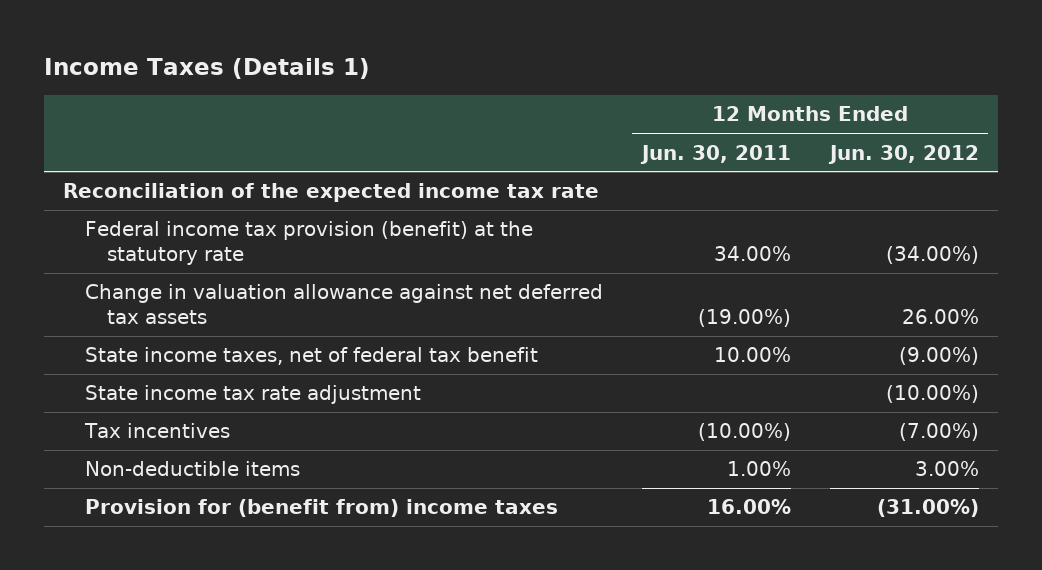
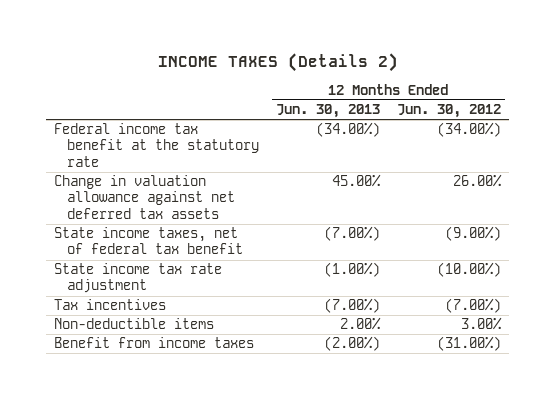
- Income Taxes (Details 1)
+ INCOME TAXES (Details 2)
- | 12 Months Ended Jun. 30, 2011 | 12 Months Ended Jun. 30, 2012
+ | 12 Months Ended Jun. 30, 2013 | 12 Months Ended Jun. 30, 2012
- Reconciliation of the expected income tax rate
- Federal income tax provision (benefit) at the statutory rate | 34.00% | (34.00%)
+ Federal income tax benefit at the statutory rate | (34.00%) | (34.00%)
- Provision for (benefit from) income taxes | 16.00% | (31.00%)
+ Benefit from income taxes | (2.00%) | (31.00%)

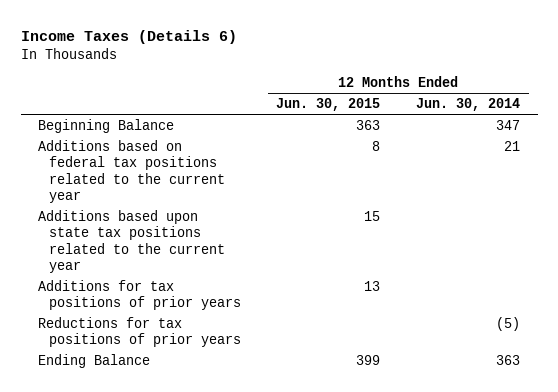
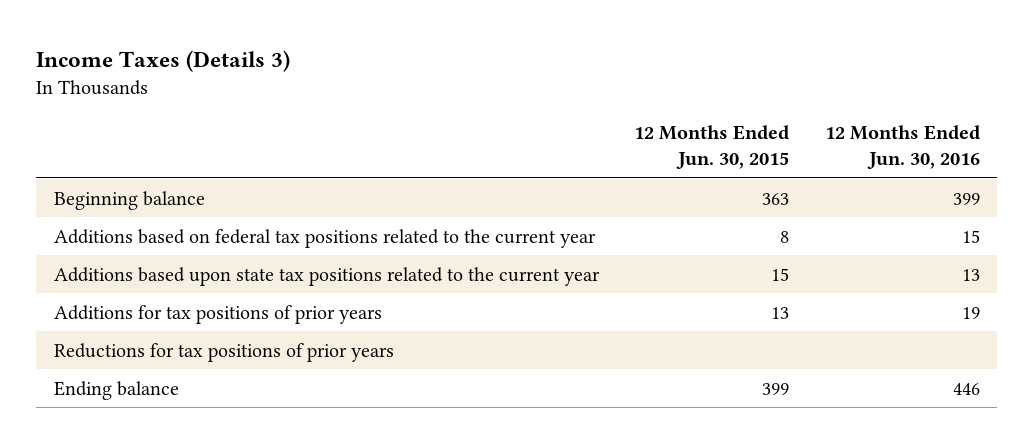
- Income Taxes (Details 6)
+ Income Taxes (Details 3)
- | 12 Months Ended Jun. 30, 2015 | 12 Months Ended Jun. 30, 2014
+ | 12 Months Ended Jun. 30, 2015 | 12 Months Ended Jun. 30, 2016
- Beginning Balance | 363 | 347
+ Beginning balance | 363 | 399
- Ending Balance | 399 | 363
+ Ending balance | 399 | 446

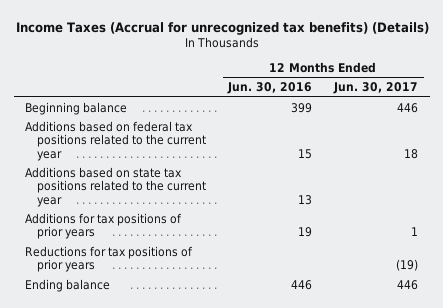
- Income Taxes (Details 3)
+ Income Taxes (Accrual for unrecognized tax benefits) (Details)
- | 12 Months Ended Jun. 30, 2015 | 12 Months Ended Jun. 30, 2016
+ | 12 Months Ended Jun. 30, 2016 | 12 Months Ended Jun. 30, 2017
- Additions based upon state tax positions related to the current year | 15 | 13
+ Additions based on state tax positions related to the current year | 13 |

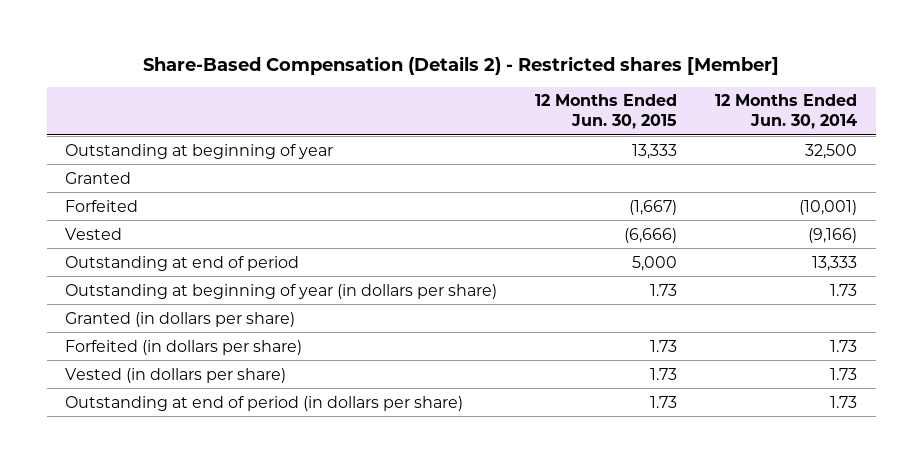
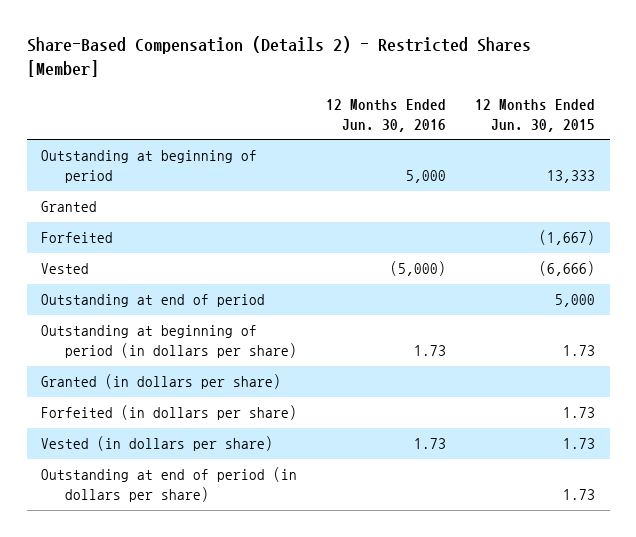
- Share-Based Compensation (Details 2) - Restricted shares [Member]
+ Share-Based Compensation (Details 2) - Restricted Shares [Member]
- | 12 Months Ended Jun. 30, 2015 | 12 Months Ended Jun. 30, 2014
+ | 12 Months Ended Jun. 30, 2016 | 12 Months Ended Jun. 30, 2015
- Outstanding at beginning of year | 13,333 | 32,500
+ Outstanding at beginning of period | 5,000 | 13,333
- Outstanding at beginning of year (in dollars per share) | 1.73 | 1.73
+ Outstanding at beginning of period (in dollars per share) | 1.73 | 1.73

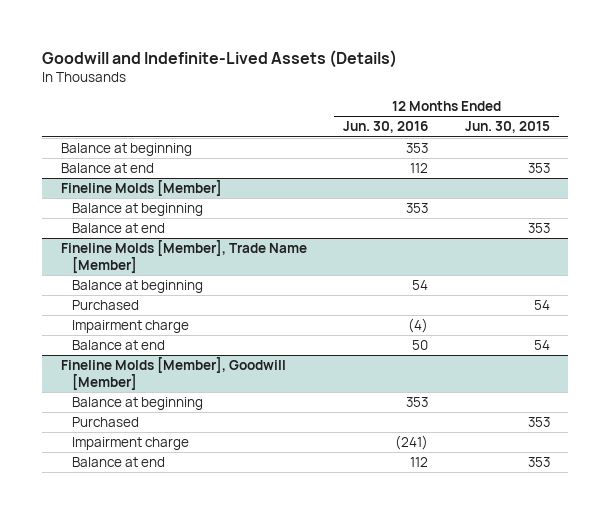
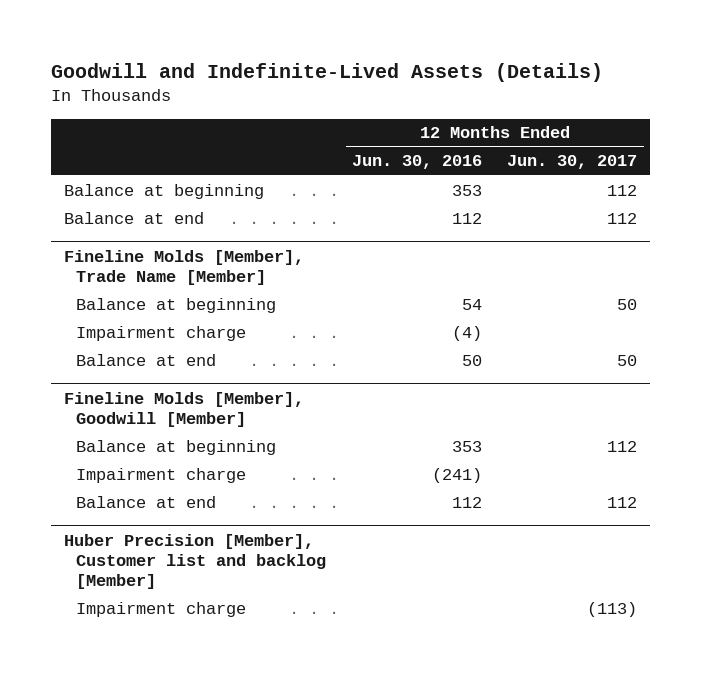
- | 12 Months Ended Jun. 30, 2016 | 12 Months Ended Jun. 30, 2015
+ | 12 Months Ended Jun. 30, 2016 | 12 Months Ended Jun. 30, 2017
- Fineline Molds [Member]
- Balance at beginning | 353 |
- Balance at end | | 353
@ Fineline Molds [Member], Trade Name [Member]
- Purchased | | 54
@ Fineline Molds [Member], Goodwill [Member]
- Purchased | | 353
+ Huber Precision [Member], Customer list and backlog [Member]
+ Impairment charge | | (113)

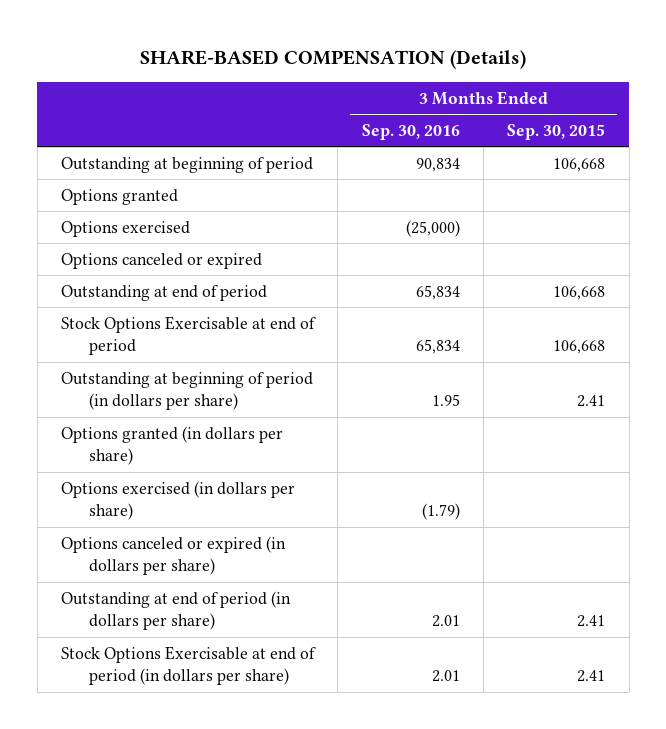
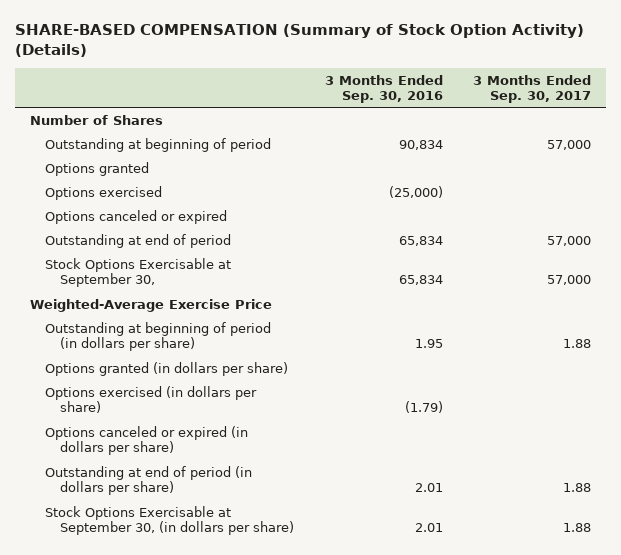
- SHARE-BASED COMPENSATION (Details)
+ SHARE-BASED COMPENSATION (Summary of Stock Option Activity) (Details)
- | 3 Months Ended Sep. 30, 2016 | 3 Months Ended Sep. 30, 2015
+ | 3 Months Ended Sep. 30, 2016 | 3 Months Ended Sep. 30, 2017
+ Number of Shares
- Stock Options Exercisable at end of period | 65,834 | 106,668
+ Stock Options Exercisable at September 30, | 65,834 | 57,000
+ Weighted-Average Exercise Price
- Stock Options Exercisable at end of period (in dollars per share) | 2.01 | 2.41
+ Stock Options Exercisable at September 30, (in dollars per share) | 2.01 | 1.88

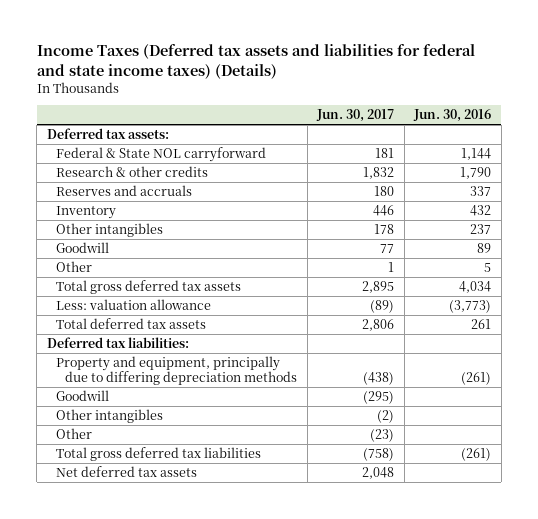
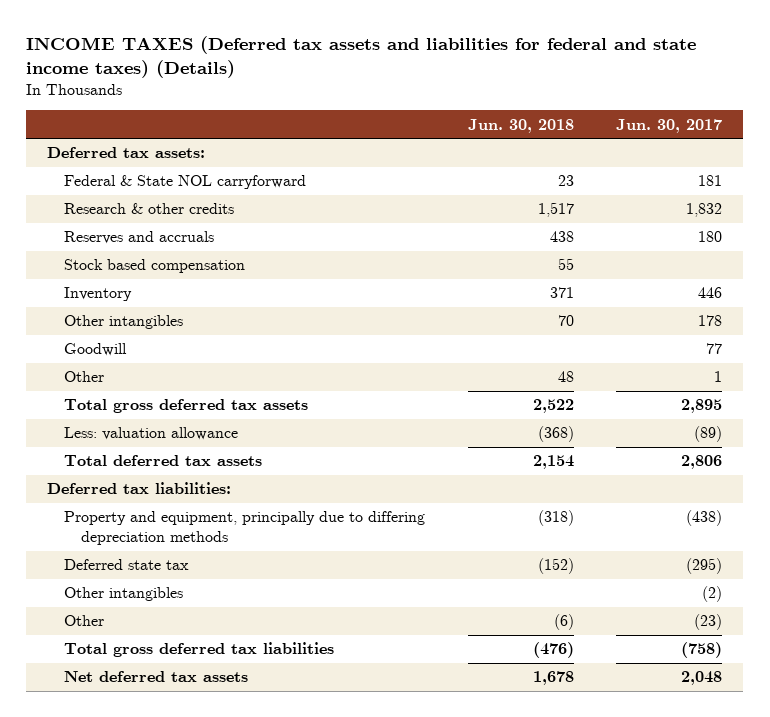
- Income Taxes (Deferred tax assets and liabilities for federal and state income taxes) (Details)
+ INCOME TAXES (Deferred tax assets and liabilities for federal and state income taxes) (Details)
- | Jun. 30, 2017 | Jun. 30, 2016
+ | Jun. 30, 2018 | Jun. 30, 2017
+ Stock based compensation | 55 |
- Goodwill | (295) |
+ Deferred state tax | (152) | (295)

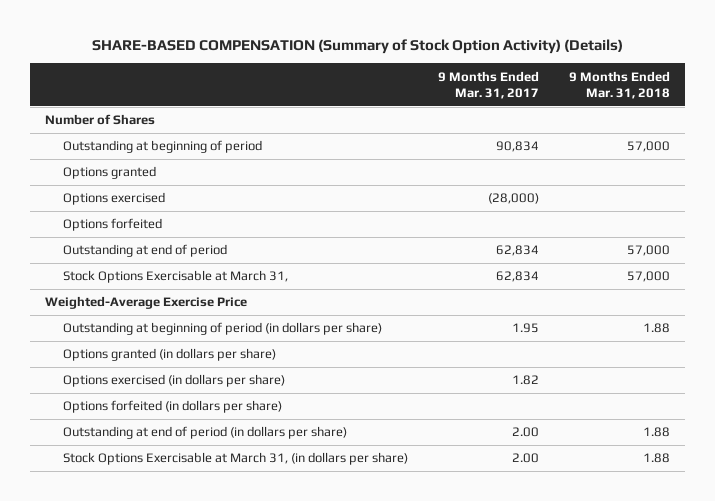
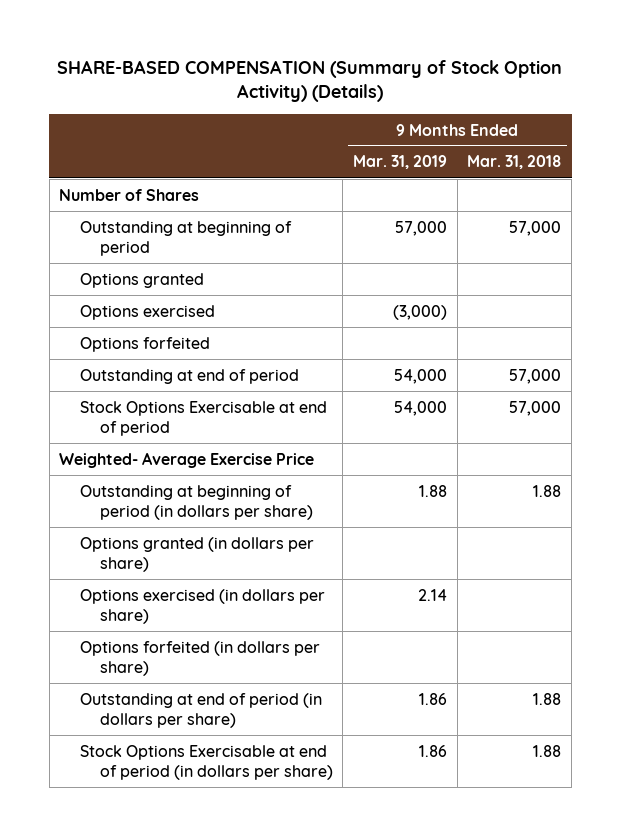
- | 9 Months Ended Mar. 31, 2017 | 9 Months Ended Mar. 31, 2018
+ | 9 Months Ended Mar. 31, 2019 | 9 Months Ended Mar. 31, 2018
- Stock Options Exercisable at March 31, | 62,834 | 57,000
- Weighted-Average Exercise Price
+ Stock Options Exercisable at end of period | 54,000 | 57,000
+ Weighted- Average Exercise Price
- Stock Options Exercisable at March 31, (in dollars per share) | 2.00 | 1.88
+ Stock Options Exercisable at end of period (in dollars per share) | 1.86 | 1.88

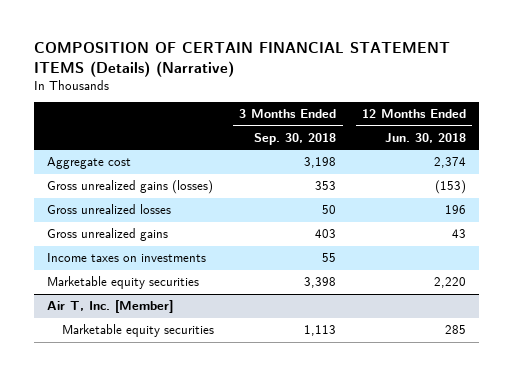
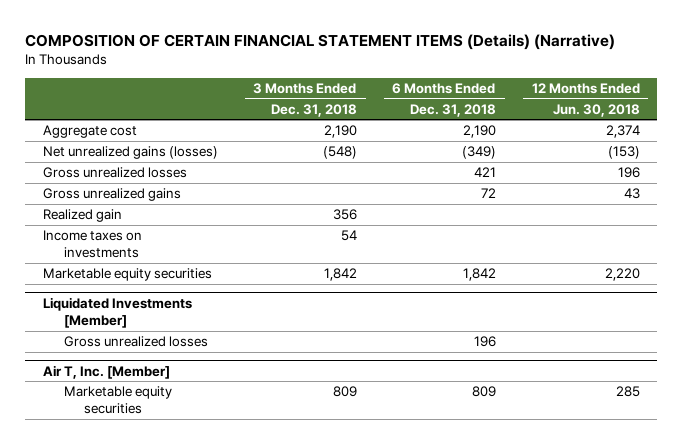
- | 3 Months Ended Sep. 30, 2018 | 12 Months Ended Jun. 30, 2018
+ | 3 Months Ended Dec. 31, 2018 | 6 Months Ended Dec. 31, 2018 | 12 Months Ended Jun. 30, 2018
- Gross unrealized gains (losses) | 353 | (153)
+ Net unrealized gains (losses) | (548) | (349) | (153)
+ Realized gain | 356 | |
+ Liquidated Investments [Member]
+ Gross unrealized losses | | 196 |

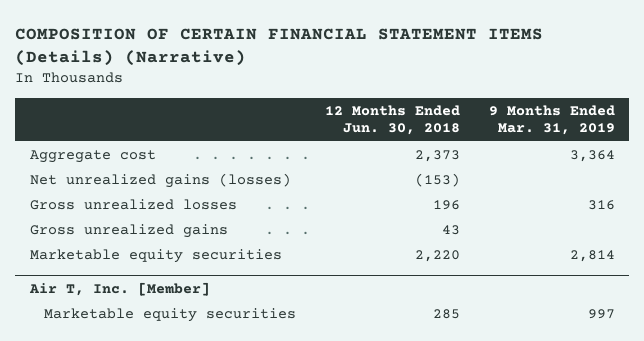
- | 3 Months Ended Dec. 31, 2018 | 6 Months Ended Dec. 31, 2018 | 12 Months Ended Jun. 30, 2018
+ | 12 Months Ended Jun. 30, 2018 | 9 Months Ended Mar. 31, 2019
- Aggregate cost | 2,190 | 2,190 | 2,374
+ Aggregate cost | 2,373 | 3,364
- Realized gain | 356 | |
- Income taxes on investments | 54 | |
- Liquidated Investments [Member]
- Gross unrealized losses | | 196 |

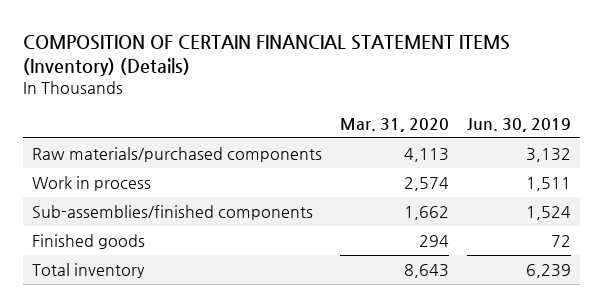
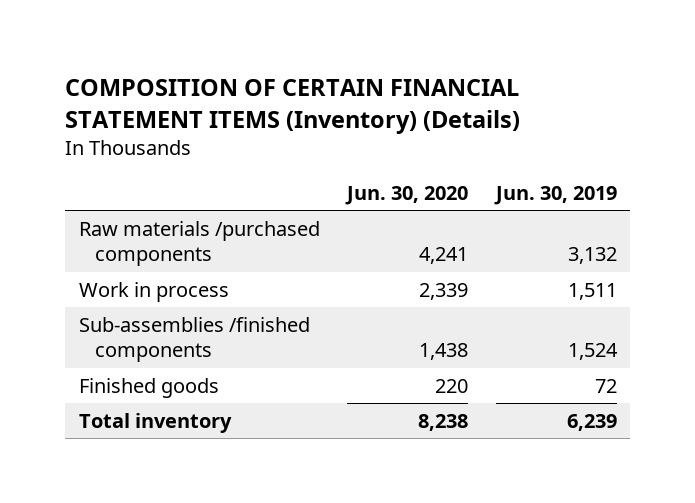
- | Mar. 31, 2020 | Jun. 30, 2019
+ | Jun. 30, 2020 | Jun. 30, 2019
- Raw materials/purchased components | 4,113 | 3,132
+ Raw materials /purchased components | 4,241 | 3,132
- Sub-assemblies/finished components | 1,662 | 1,524
+ Sub-assemblies /finished components | 1,438 | 1,524

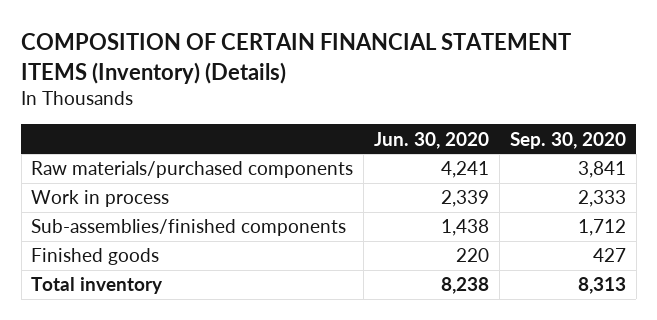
- | Jun. 30, 2020 | Jun. 30, 2019
+ | Jun. 30, 2020 | Sep. 30, 2020
- Raw materials /purchased components | 4,241 | 3,132
+ Raw materials/purchased components | 4,241 | 3,841
- Sub-assemblies /finished components | 1,438 | 1,524
+ Sub-assemblies/finished components | 1,438 | 1,712

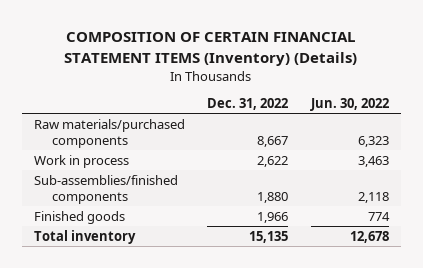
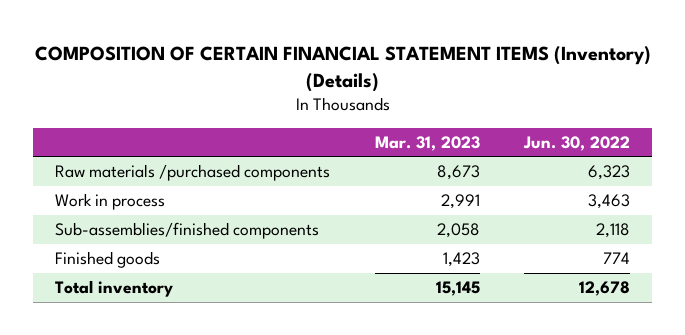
- | Dec. 31, 2022 | Jun. 30, 2022
+ | Mar. 31, 2023 | Jun. 30, 2022
- Raw materials/purchased components | 8,667 | 6,323
+ Raw materials /purchased components | 8,673 | 6,323

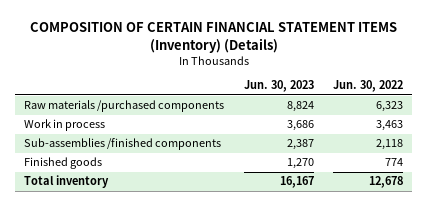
- | Mar. 31, 2023 | Jun. 30, 2022
+ | Jun. 30, 2023 | Jun. 30, 2022
- Sub-assemblies/finished components | 2,058 | 2,118
+ Sub-assemblies /finished components | 2,387 | 2,118

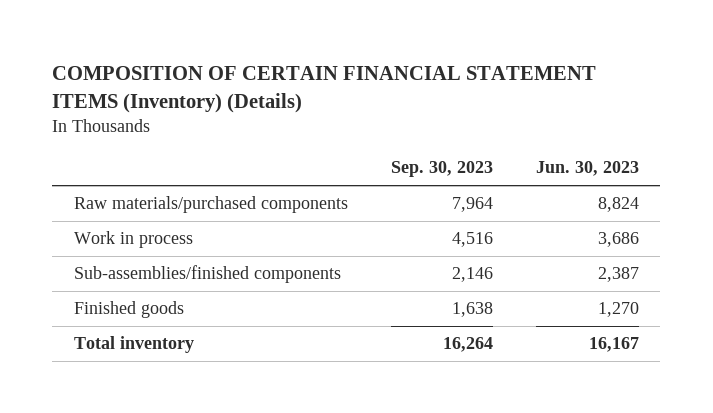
- | Jun. 30, 2023 | Jun. 30, 2022
+ | Sep. 30, 2023 | Jun. 30, 2023
- Raw materials /purchased components | 8,824 | 6,323
+ Raw materials/purchased components | 7,964 | 8,824
- Sub-assemblies /finished components | 2,387 | 2,118
+ Sub-assemblies/finished components | 2,146 | 2,387

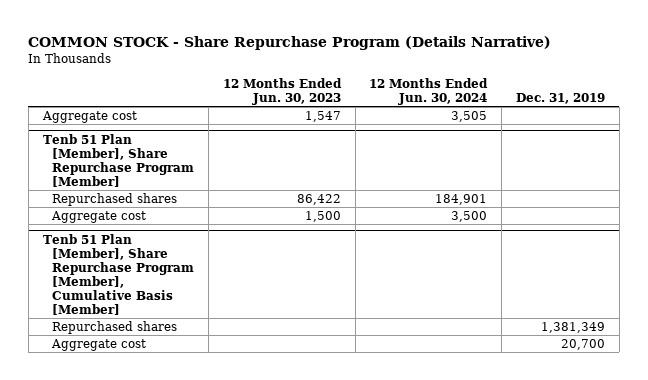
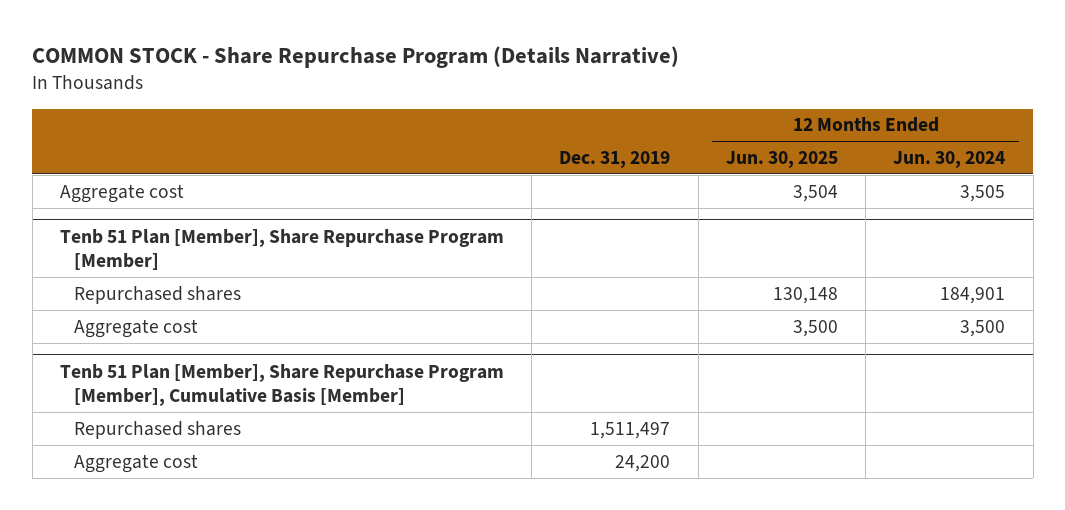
- | 12 Months Ended Jun. 30, 2023 | 12 Months Ended Jun. 30, 2024 | Dec. 31, 2019
+ | Dec. 31, 2019 | 12 Months Ended Jun. 30, 2025 | 12 Months Ended Jun. 30, 2024
@ Tenb 51 Plan [Member], Share Repurchase Program [Member], Cumulative Basis [Member]
- Repurchased shares | | | 1,381,349
- Aggregate cost | | | 20,700
+ Repurchased shares | 1,511,497 | |
+ Aggregate cost | 24,200 | |

